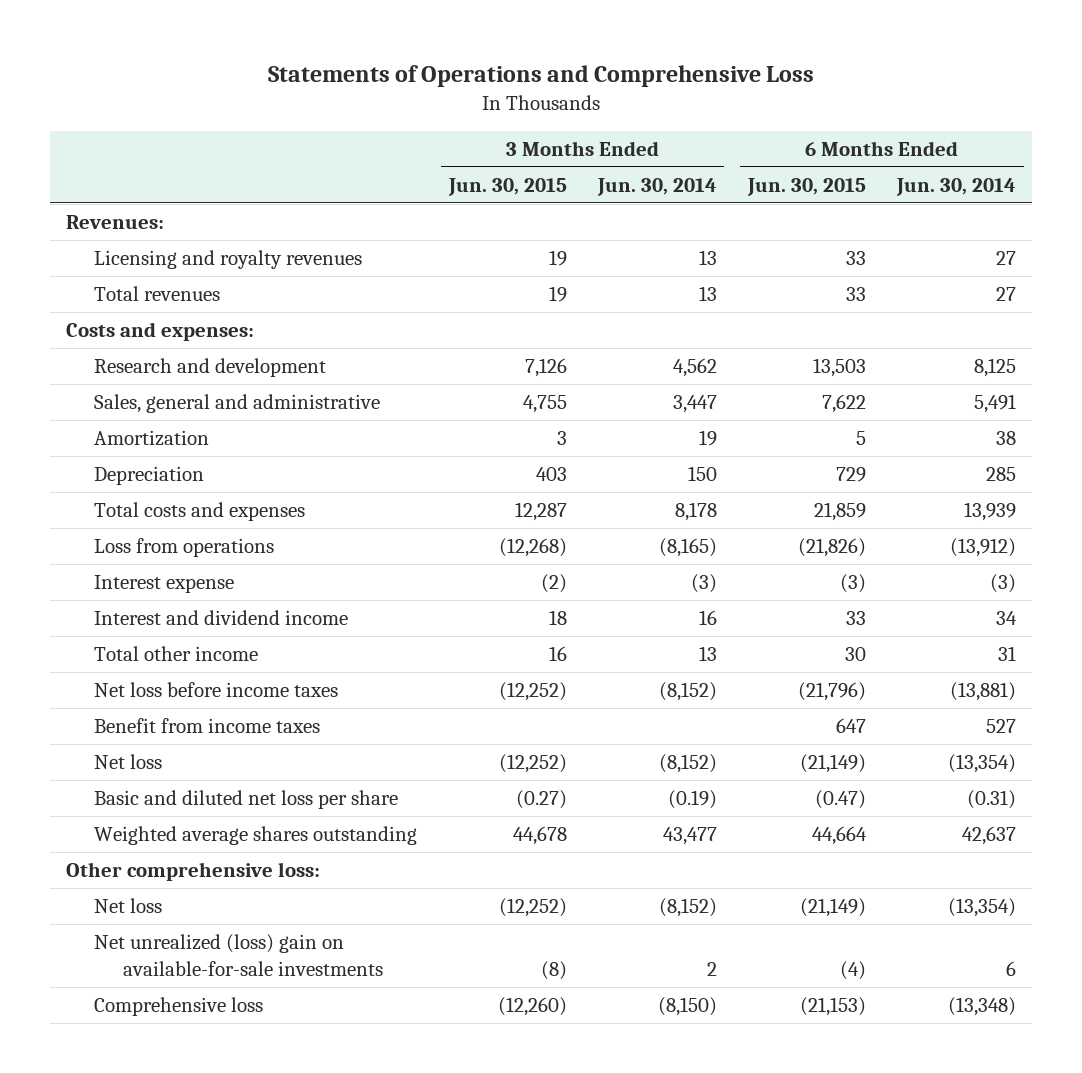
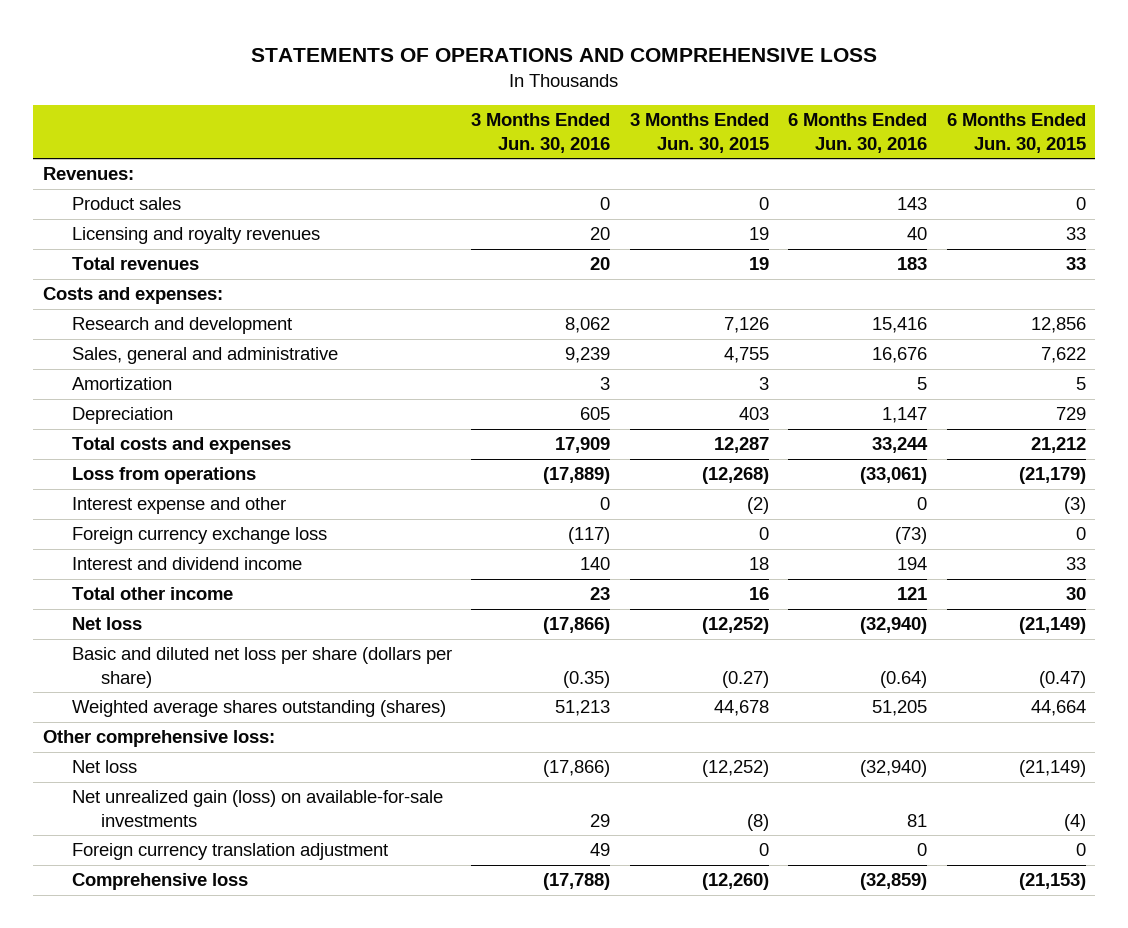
- Statements of Operations and Comprehensive Loss
+ STATEMENTS OF OPERATIONS AND COMPREHENSIVE LOSS
- | 3 Months Ended Jun. 30, 2015 | 3 Months Ended Jun. 30, 2014 | 6 Months Ended Jun. 30, 2015 | 6 Months Ended Jun. 30, 2014
+ | 3 Months Ended Jun. 30, 2016 | 3 Months Ended Jun. 30, 2015 | 6 Months Ended Jun. 30, 2016 | 6 Months Ended Jun. 30, 2015
+ Product sales | 0 | 0 | 143 | 0
- Research and development | 7,126 | 4,562 | 13,503 | 8,125
+ Research and development | 8,062 | 7,126 | 15,416 | 12,856
- Total costs and expenses | 12,287 | 8,178 | 21,859 | 13,939
- Loss from operations | (12,268) | (8,165) | (21,826) | (13,912)
- Interest expense | (2) | (3) | (3) | (3)
+ Total costs and expenses | 17,909 | 12,287 | 33,244 | 21,212
+ Loss from operations | (17,889) | (12,268) | (33,061) | (21,179)
+ Interest expense and other | 0 | (2) | 0 | (3)
+ Foreign currency exchange loss | (117) | 0 | (73) | 0
- Net loss before income taxes | (12,252) | (8,152) | (21,796) | (13,881)
- Benefit from income taxes | | | 647 | 527
- Basic and diluted net loss per share | (0.27) | (0.19) | (0.47) | (0.31)
- Weighted average shares outstanding | 44,678 | 43,477 | 44,664 | 42,637
+ Basic and diluted net loss per share (dollars per share) | (0.35) | (0.27) | (0.64) | (0.47)
+ Weighted average shares outstanding (shares) | 51,213 | 44,678 | 51,205 | 44,664
- Net unrealized (loss) gain on available-for-sale investments | (8) | 2 | (4) | 6
+ Net unrealized gain (loss) on available-for-sale investments | 29 | (8) | 81 | (4)
+ Foreign currency translation adjustment | 49 | 0 | 0 | 0

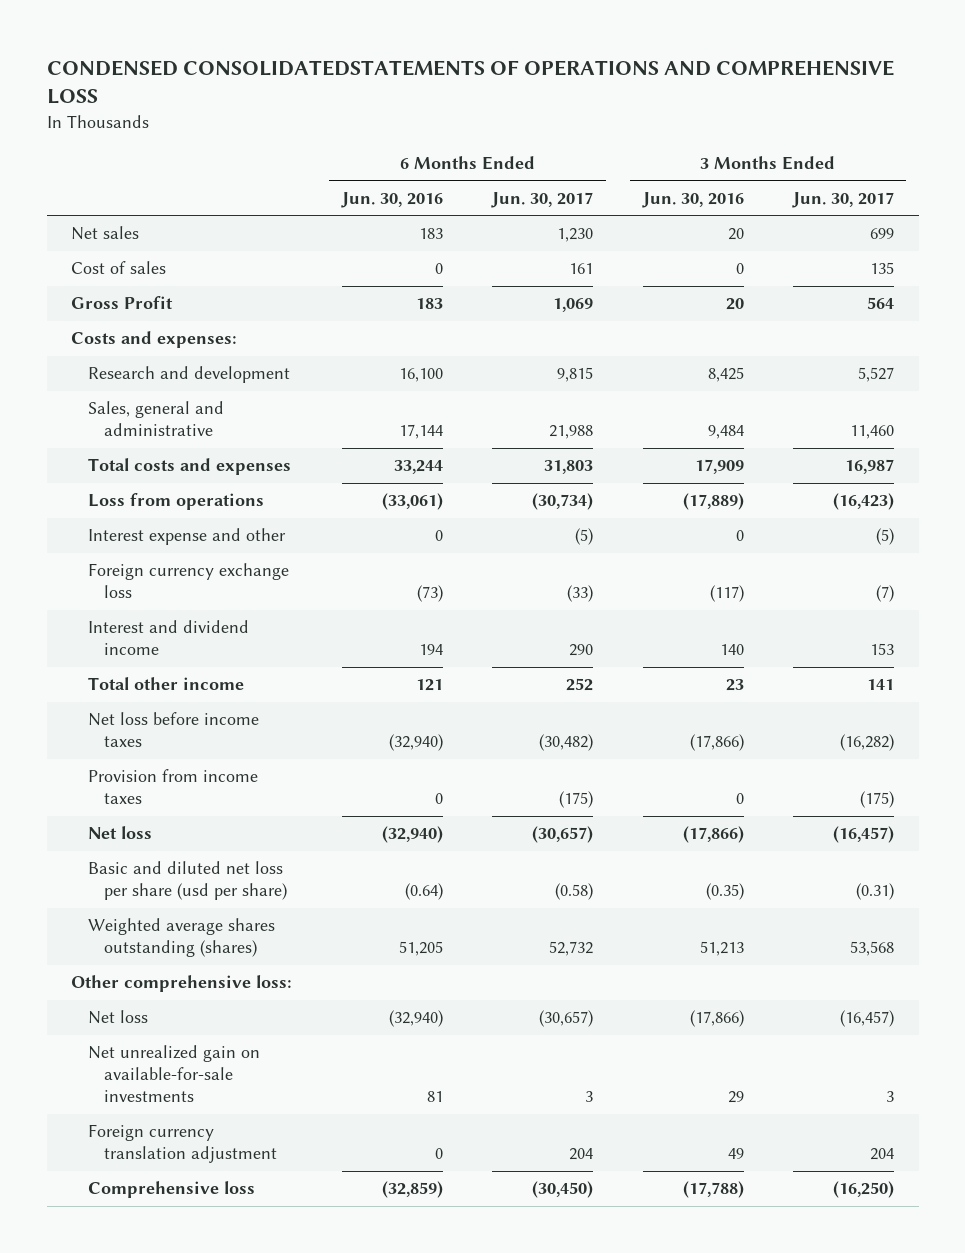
- STATEMENTS OF OPERATIONS AND COMPREHENSIVE LOSS
+ CONDENSED CONSOLIDATEDSTATEMENTS OF OPERATIONS AND COMPREHENSIVE LOSS
- | 3 Months Ended Jun. 30, 2016 | 3 Months Ended Jun. 30, 2015 | 6 Months Ended Jun. 30, 2016 | 6 Months Ended Jun. 30, 2015
+ | 6 Months Ended Jun. 30, 2016 | 6 Months Ended Jun. 30, 2017 | 3 Months Ended Jun. 30, 2016 | 3 Months Ended Jun. 30, 2017
- Revenues:
- Product sales | 0 | 0 | 143 | 0
- Licensing and royalty revenues | 20 | 19 | 40 | 33
- Total revenues | 20 | 19 | 183 | 33
+ Net sales | 183 | 1,230 | 20 | 699
+ Cost of sales | 0 | 161 | 0 | 135
+ Gross Profit | 183 | 1,069 | 20 | 564
- Research and development | 8,062 | 7,126 | 15,416 | 12,856
- Sales, general and administrative | 9,239 | 4,755 | 16,676 | 7,622
- Amortization | 3 | 3 | 5 | 5
- Depreciation | 605 | 403 | 1,147 | 729
+ Research and development | 16,100 | 9,815 | 8,425 | 5,527
+ Sales, general and administrative | 17,144 | 21,988 | 9,484 | 11,460
+ Net loss before income taxes | (32,940) | (30,482) | (17,866) | (16,282)
+ Provision from income taxes | 0 | (175) | 0 | (175)
- Basic and diluted net loss per share (dollars per share) | (0.35) | (0.27) | (0.64) | (0.47)
+ Basic and diluted net loss per share (usd per share) | (0.64) | (0.58) | (0.35) | (0.31)
- Net unrealized gain (loss) on available-for-sale investments | 29 | (8) | 81 | (4)
+ Net unrealized gain on available-for-sale investments | 81 | 3 | 29 | 3

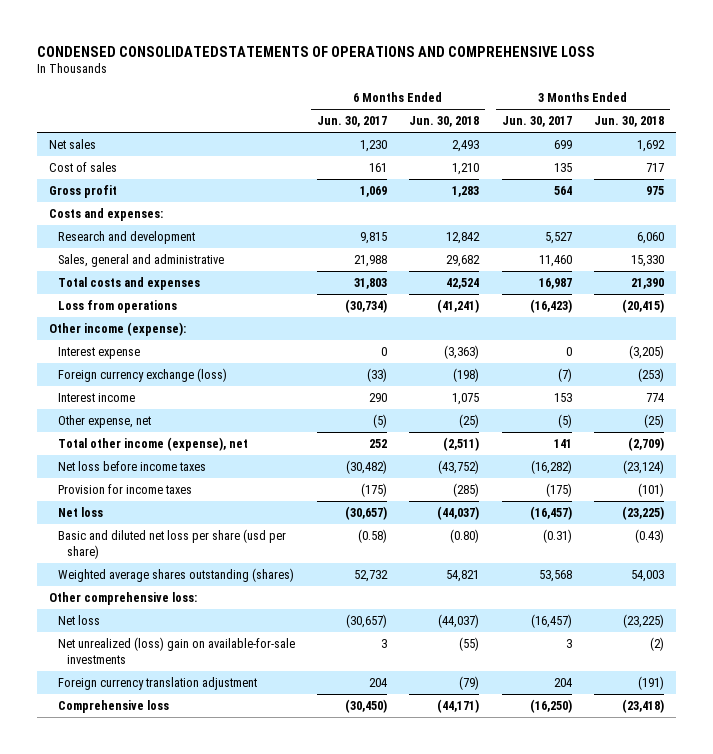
- | 6 Months Ended Jun. 30, 2016 | 6 Months Ended Jun. 30, 2017 | 3 Months Ended Jun. 30, 2016 | 3 Months Ended Jun. 30, 2017
+ | 6 Months Ended Jun. 30, 2017 | 6 Months Ended Jun. 30, 2018 | 3 Months Ended Jun. 30, 2017 | 3 Months Ended Jun. 30, 2018
- Gross Profit | 183 | 1,069 | 20 | 564
+ Gross profit | 1,069 | 1,283 | 564 | 975
- Interest expense and other | 0 | (5) | 0 | (5)
- Foreign currency exchange loss | (73) | (33) | (117) | (7)
- Interest and dividend income | 194 | 290 | 140 | 153
- Total other income | 121 | 252 | 23 | 141
+ Other income (expense):
+ Interest expense | 0 | (3,363) | 0 | (3,205)
+ Foreign currency exchange (loss) | (33) | (198) | (7) | (253)
+ Interest income | 290 | 1,075 | 153 | 774
+ Other expense, net | (5) | (25) | (5) | (25)
+ Total other income (expense), net | 252 | (2,511) | 141 | (2,709)
- Provision from income taxes | 0 | (175) | 0 | (175)
+ Provision for income taxes | (175) | (285) | (175) | (101)
- Net unrealized gain on available-for-sale investments | 81 | 3 | 29 | 3
+ Net unrealized (loss) gain on available-for-sale investments | 3 | (55) | 3 | (2)

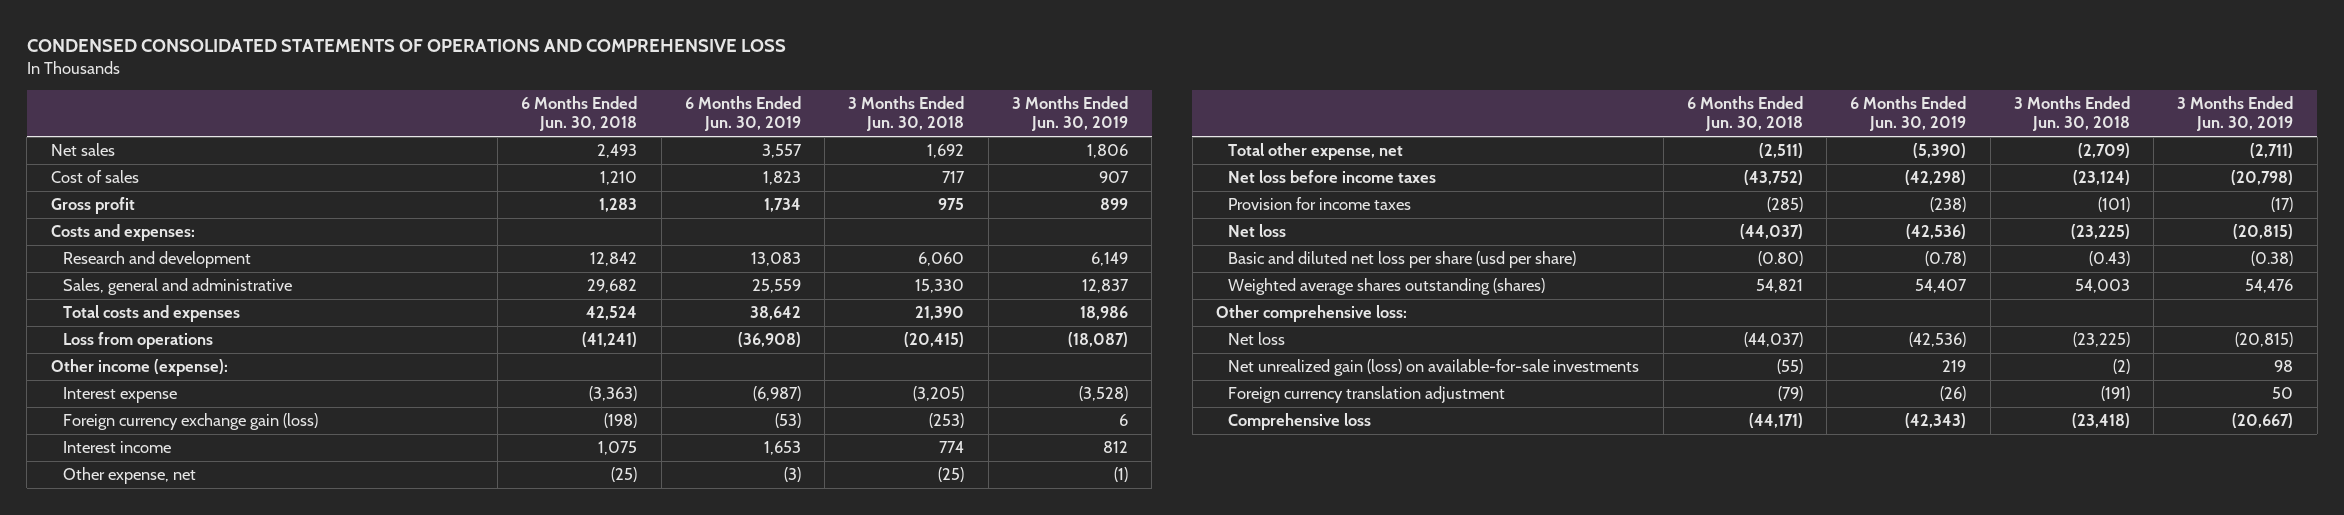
- CONDENSED CONSOLIDATEDSTATEMENTS OF OPERATIONS AND COMPREHENSIVE LOSS
+ CONDENSED CONSOLIDATED STATEMENTS OF OPERATIONS AND COMPREHENSIVE LOSS
- | 6 Months Ended Jun. 30, 2017 | 6 Months Ended Jun. 30, 2018 | 3 Months Ended Jun. 30, 2017 | 3 Months Ended Jun. 30, 2018
+ | 6 Months Ended Jun. 30, 2018 | 6 Months Ended Jun. 30, 2019 | 3 Months Ended Jun. 30, 2018 | 3 Months Ended Jun. 30, 2019
- Foreign currency exchange (loss) | (33) | (198) | (7) | (253)
+ Foreign currency exchange gain (loss) | (198) | (53) | (253) | 6
- Total other income (expense), net | 252 | (2,511) | 141 | (2,709)
+ Total other expense, net | (2,511) | (5,390) | (2,709) | (2,711)
- Net unrealized (loss) gain on available-for-sale investments | 3 | (55) | 3 | (2)
+ Net unrealized gain (loss) on available-for-sale investments | (55) | 219 | (2) | 98

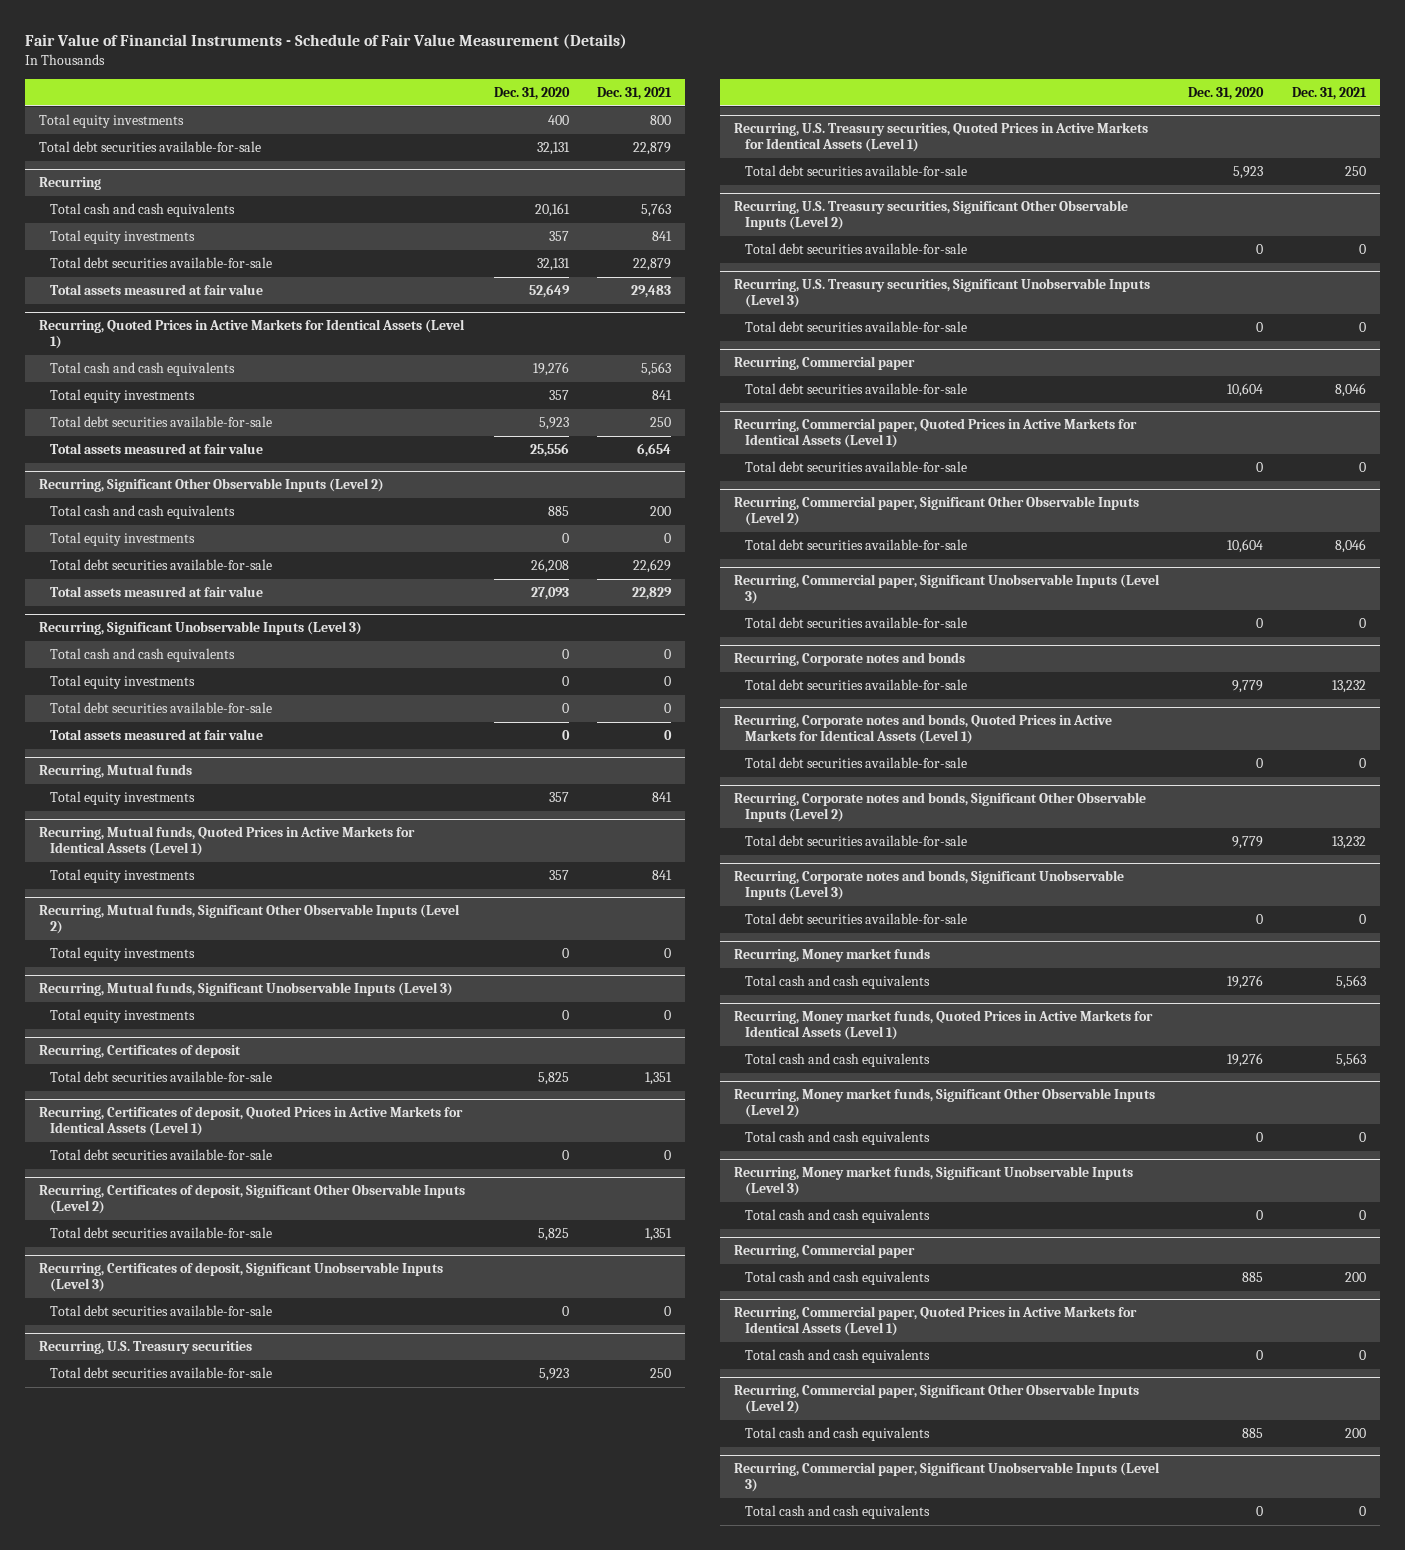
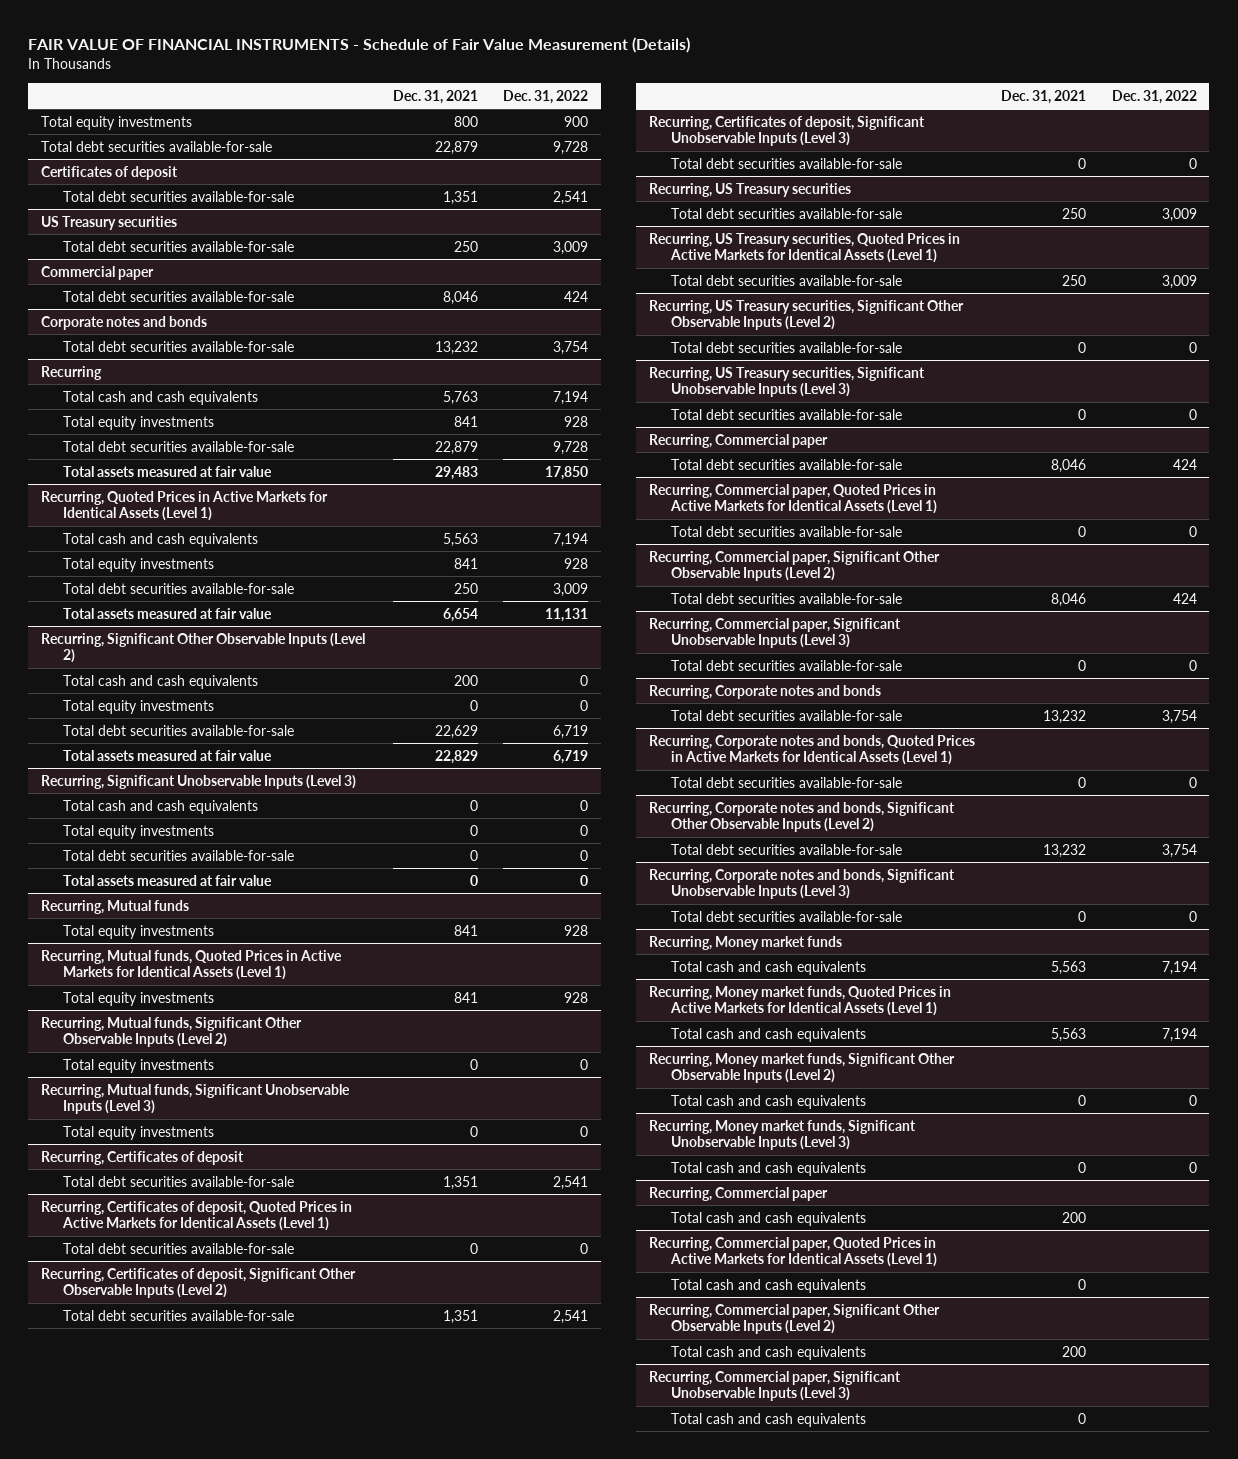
- Fair Value of Financial Instruments - Schedule of Fair Value Measurement (Details)
+ FAIR VALUE OF FINANCIAL INSTRUMENTS - Schedule of Fair Value Measurement (Details)
- | Dec. 31, 2020 | Dec. 31, 2021
+ | Dec. 31, 2021 | Dec. 31, 2022
+ Certificates of deposit
+ Total debt securities available-for-sale | 1,351 | 2,541
+ US Treasury securities
+ Total debt securities available-for-sale | 250 | 3,009
+ Commercial paper
+ Total debt securities available-for-sale | 8,046 | 424
+ Corporate notes and bonds
+ Total debt securities available-for-sale | 13,232 | 3,754
- Recurring, U.S. Treasury securities
+ Recurring, US Treasury securities
- Recurring, U.S. Treasury securities, Quoted Prices in Active Markets for Identical Assets (Level 1)
+ Recurring, US Treasury securities, Quoted Prices in Active Markets for Identical Assets (Level 1)
- Recurring, U.S. Treasury securities, Significant Other Observable Inputs (Level 2)
+ Recurring, US Treasury securities, Significant Other Observable Inputs (Level 2)
- Recurring, U.S. Treasury securities, Significant Unobservable Inputs (Level 3)
+ Recurring, US Treasury securities, Significant Unobservable Inputs (Level 3)

